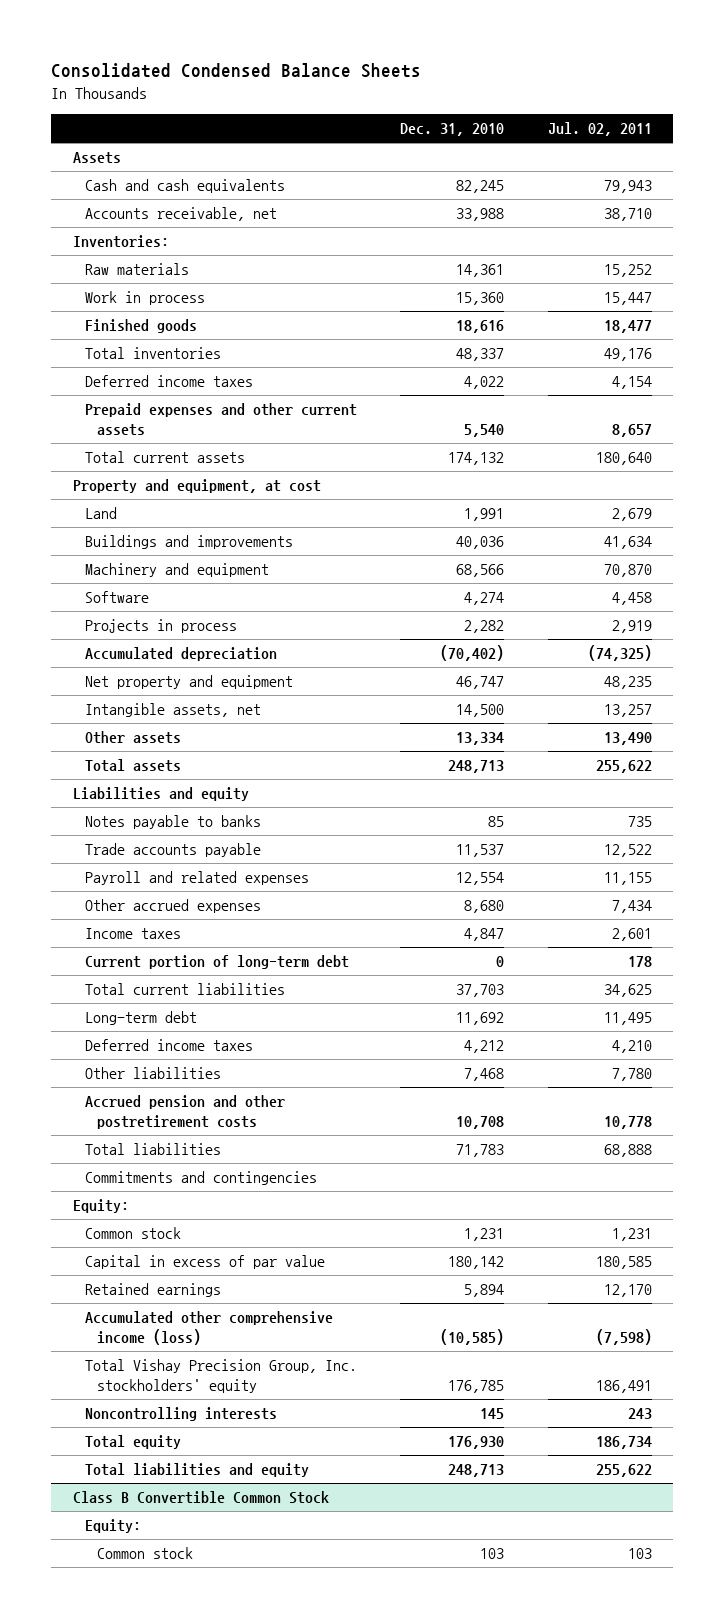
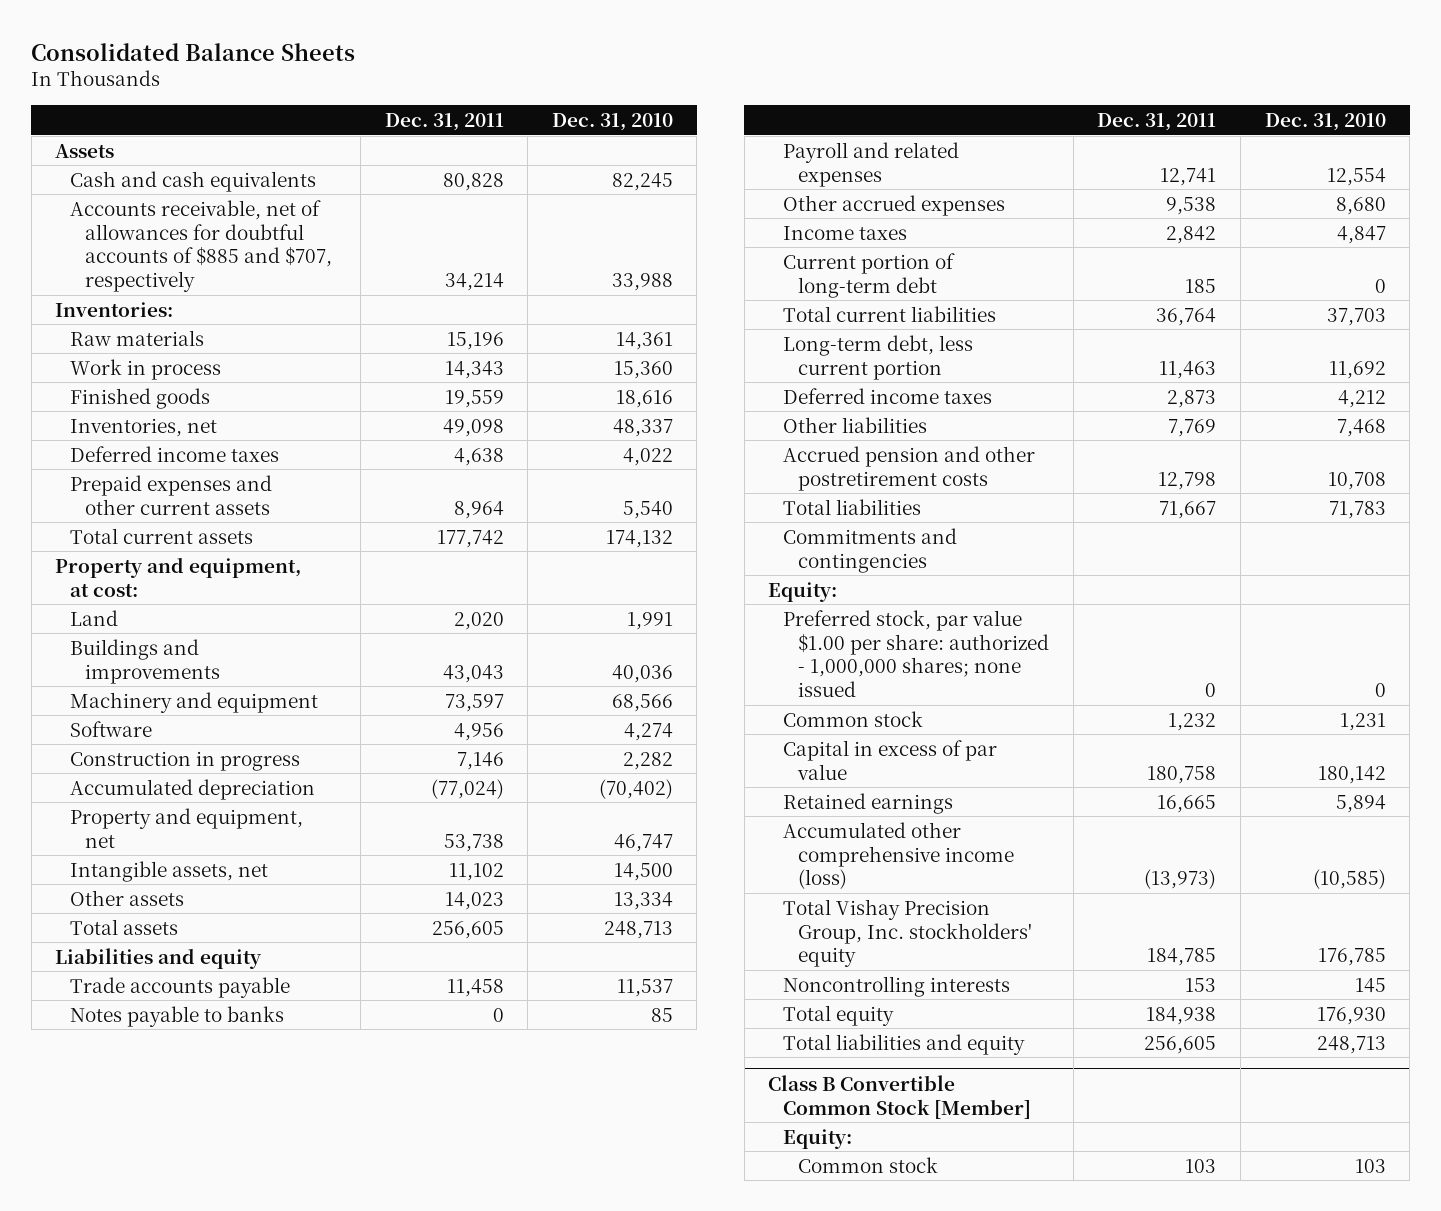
- Consolidated Condensed Balance Sheets
+ Consolidated Balance Sheets
- | Dec. 31, 2010 | Jul. 02, 2011
+ | Dec. 31, 2011 | Dec. 31, 2010
- Accounts receivable, net | 33,988 | 38,710
+ Accounts receivable, net of allowances for doubtful accounts of $885 and $707, respectively | 34,214 | 33,988
- Total inventories | 48,337 | 49,176
+ Inventories, net | 49,098 | 48,337
- Property and equipment, at cost
+ Property and equipment, at cost:
- Projects in process | 2,282 | 2,919
+ Construction in progress | 7,146 | 2,282
- Net property and equipment | 46,747 | 48,235
+ Property and equipment, net | 53,738 | 46,747
moved down: Notes payable to banks | 0 | 85
- Long-term debt | 11,692 | 11,495
+ Long-term debt, less current portion | 11,463 | 11,692
+ Preferred stock, par value $1.00 per share: authorized - 1,000,000 shares; none issued | 0 | 0
- Class B Convertible Common Stock
+ Class B Convertible Common Stock [Member]

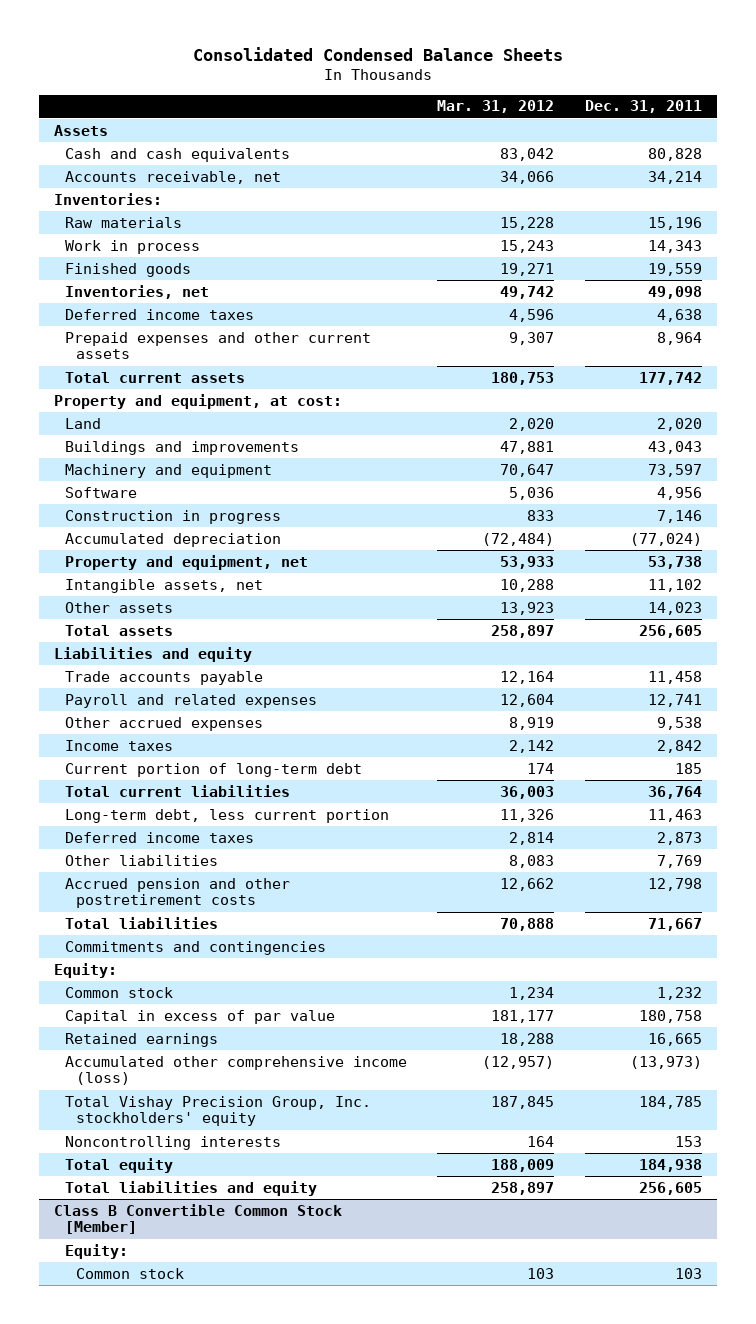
- Consolidated Balance Sheets
+ Consolidated Condensed Balance Sheets
- | Dec. 31, 2011 | Dec. 31, 2010
+ | Mar. 31, 2012 | Dec. 31, 2011
- Accounts receivable, net of allowances for doubtful accounts of $885 and $707, respectively | 34,214 | 33,988
+ Accounts receivable, net | 34,066 | 34,214
- Notes payable to banks | 0 | 85
- Preferred stock, par value $1.00 per share: authorized - 1,000,000 shares; none issued | 0 | 0

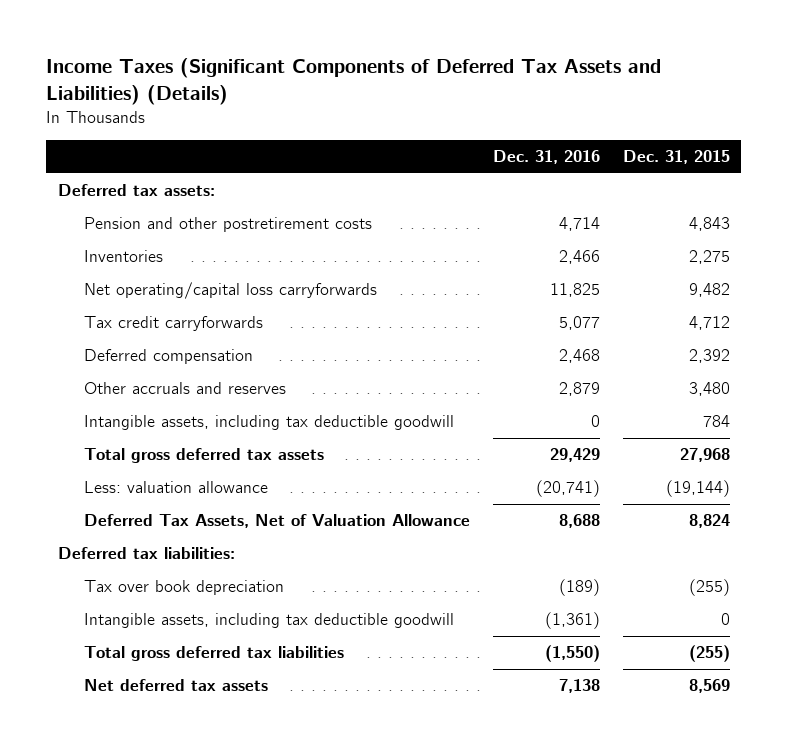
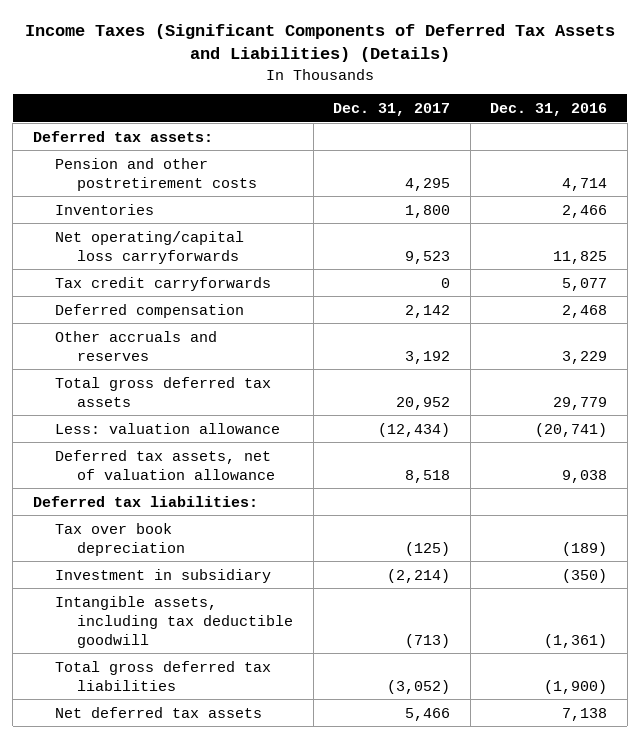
- | Dec. 31, 2016 | Dec. 31, 2015
+ | Dec. 31, 2017 | Dec. 31, 2016
- Other accruals and reserves | 2,879 | 3,480
- Intangible assets, including tax deductible goodwill | 0 | 784
- Total gross deferred tax assets | 29,429 | 27,968
+ Other accruals and reserves | 3,192 | 3,229
+ Total gross deferred tax assets | 20,952 | 29,779
- Deferred Tax Assets, Net of Valuation Allowance | 8,688 | 8,824
+ Deferred tax assets, net of valuation allowance | 8,518 | 9,038
+ Investment in subsidiary | (2,214) | (350)
- Total gross deferred tax liabilities | (1,550) | (255)
+ Total gross deferred tax liabilities | (3,052) | (1,900)

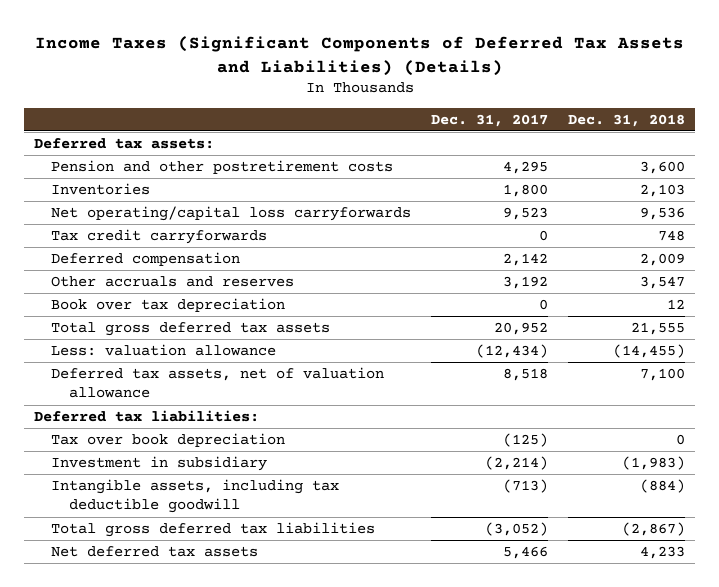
- | Dec. 31, 2017 | Dec. 31, 2016
+ | Dec. 31, 2017 | Dec. 31, 2018
+ Book over tax depreciation | 0 | 12

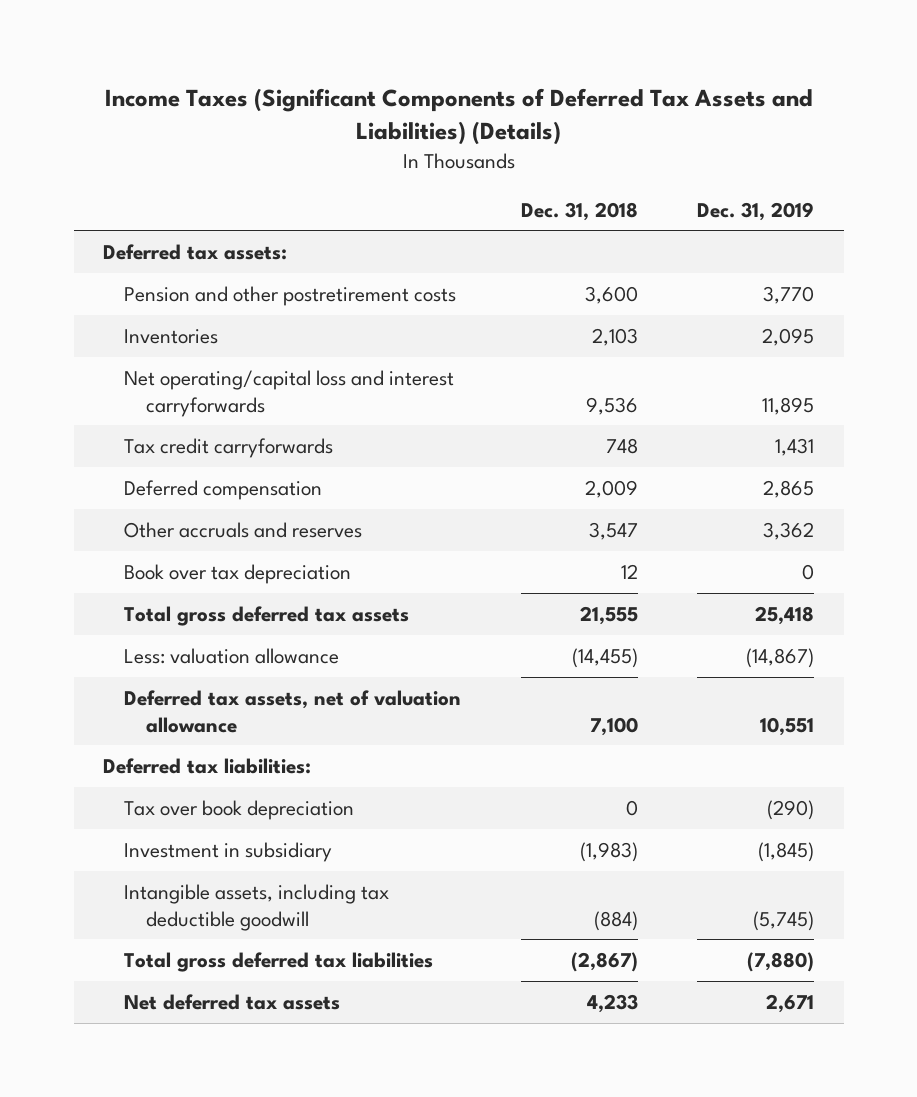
- | Dec. 31, 2017 | Dec. 31, 2018
+ | Dec. 31, 2018 | Dec. 31, 2019
- Net operating/capital loss carryforwards | 9,523 | 9,536
+ Net operating/capital loss and interest carryforwards | 9,536 | 11,895

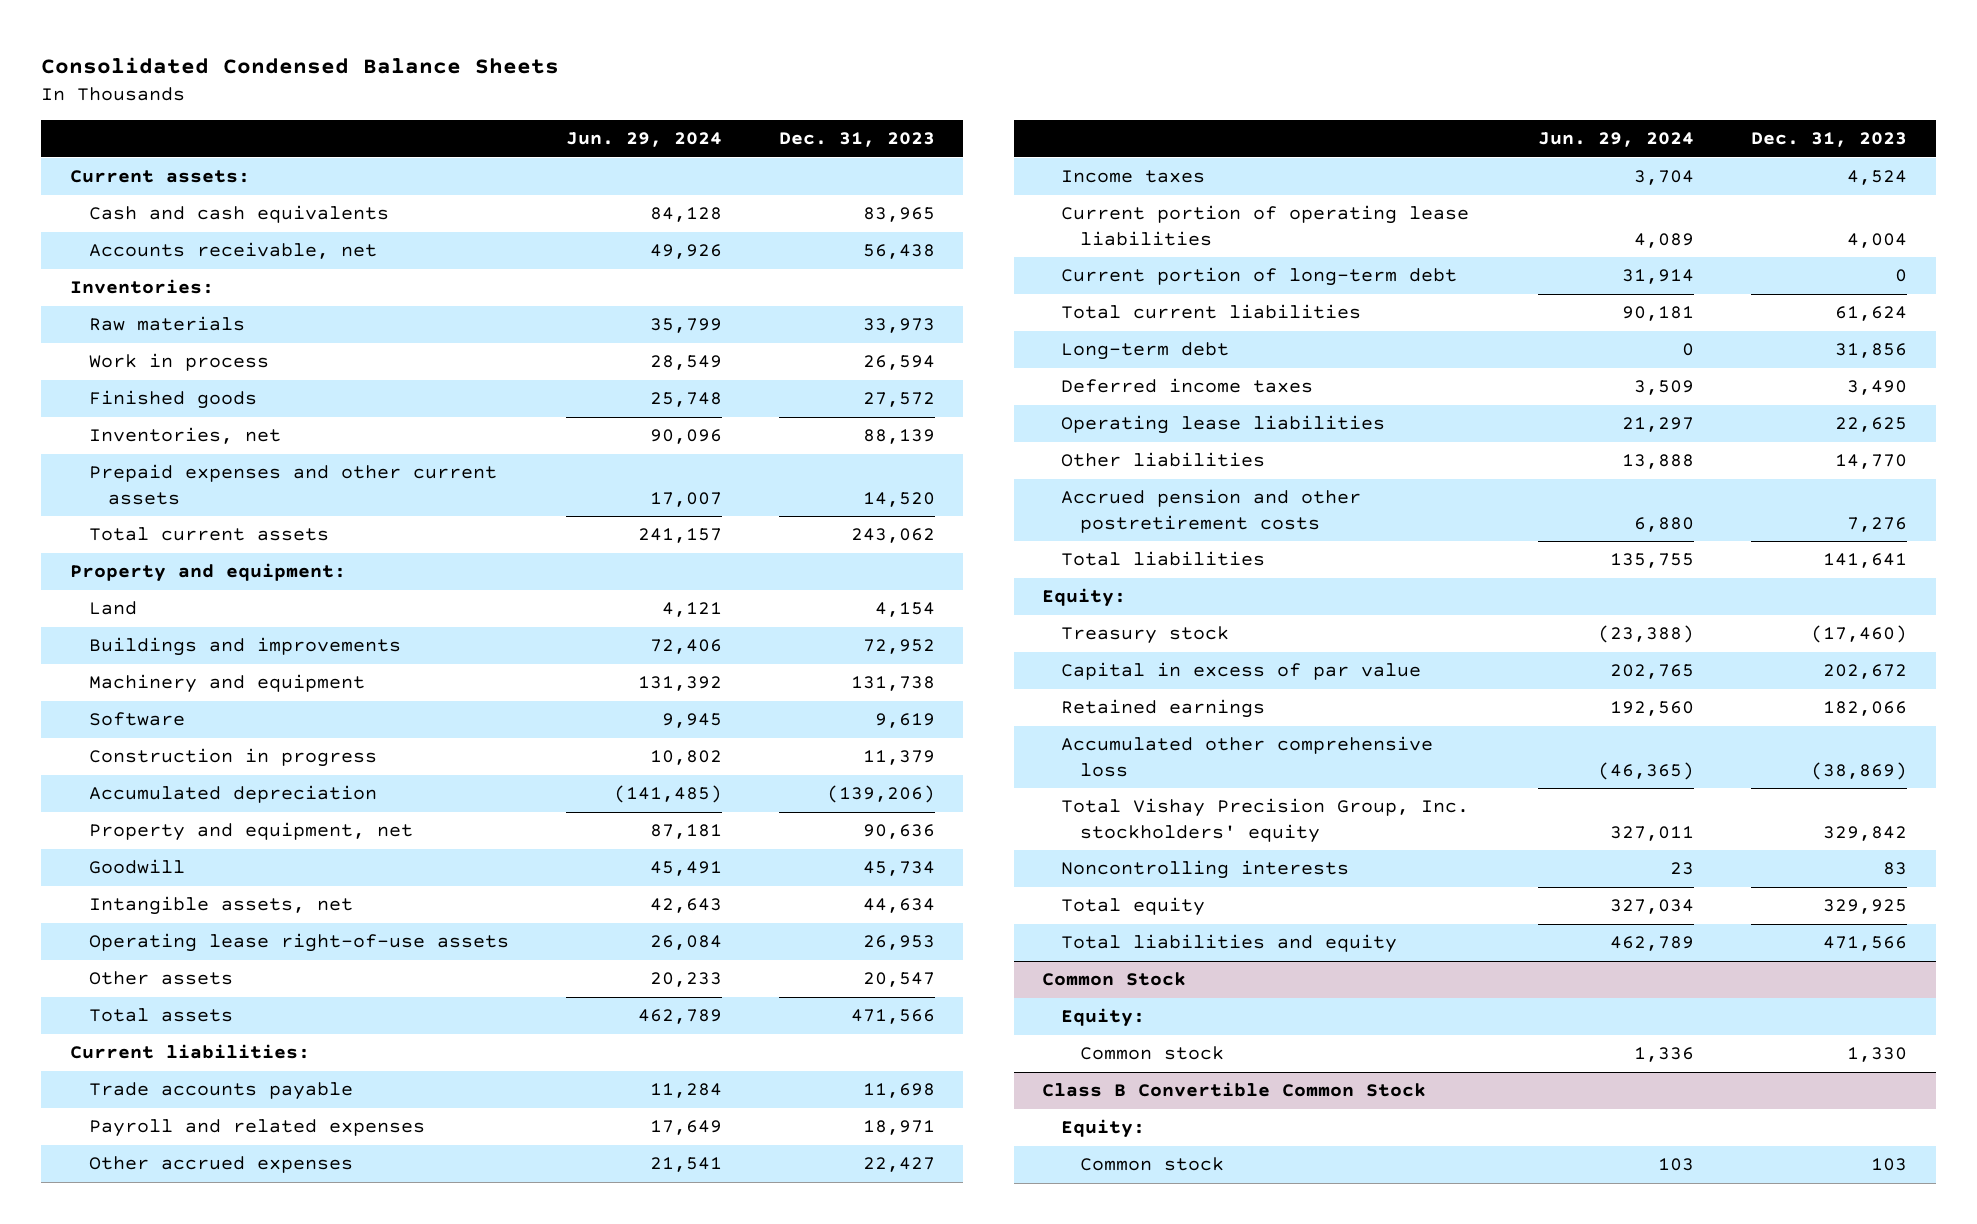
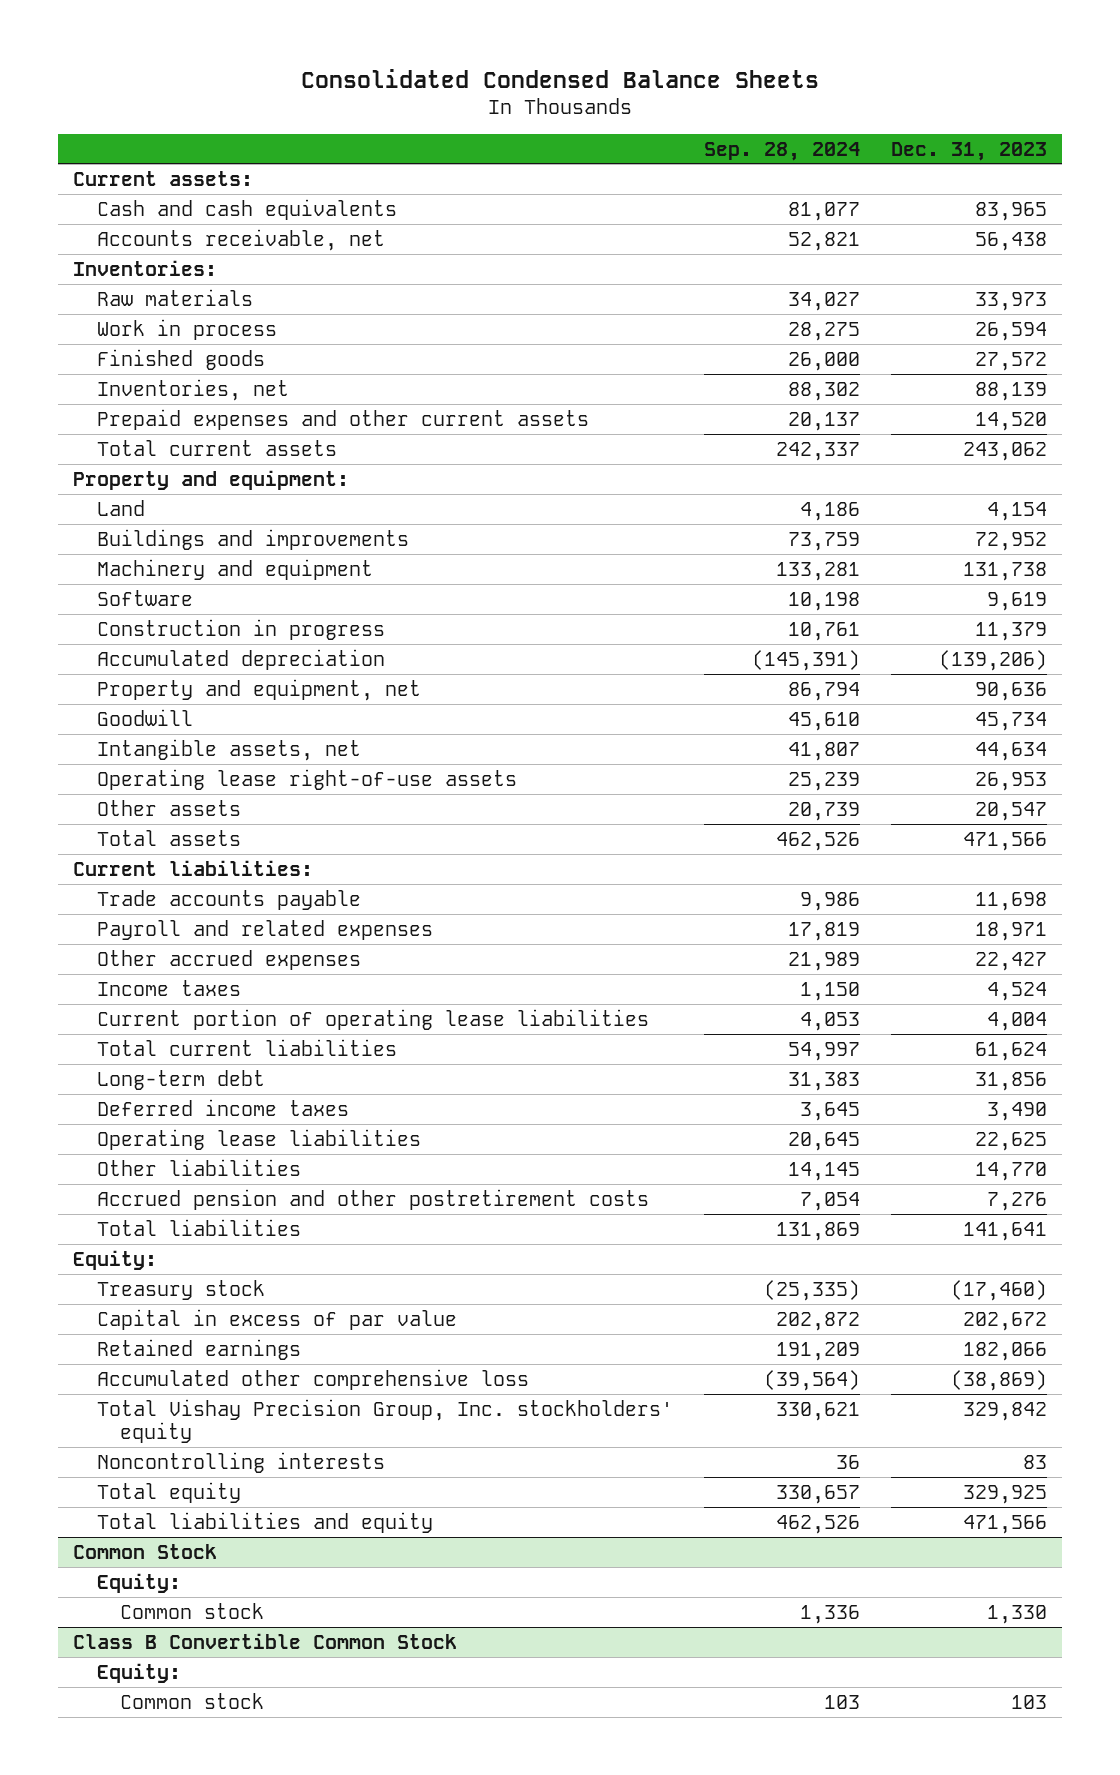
- | Jun. 29, 2024 | Dec. 31, 2023
+ | Sep. 28, 2024 | Dec. 31, 2023
- Current portion of long-term debt | 31,914 | 0

